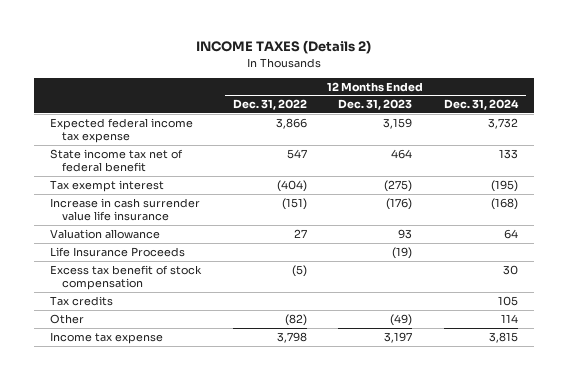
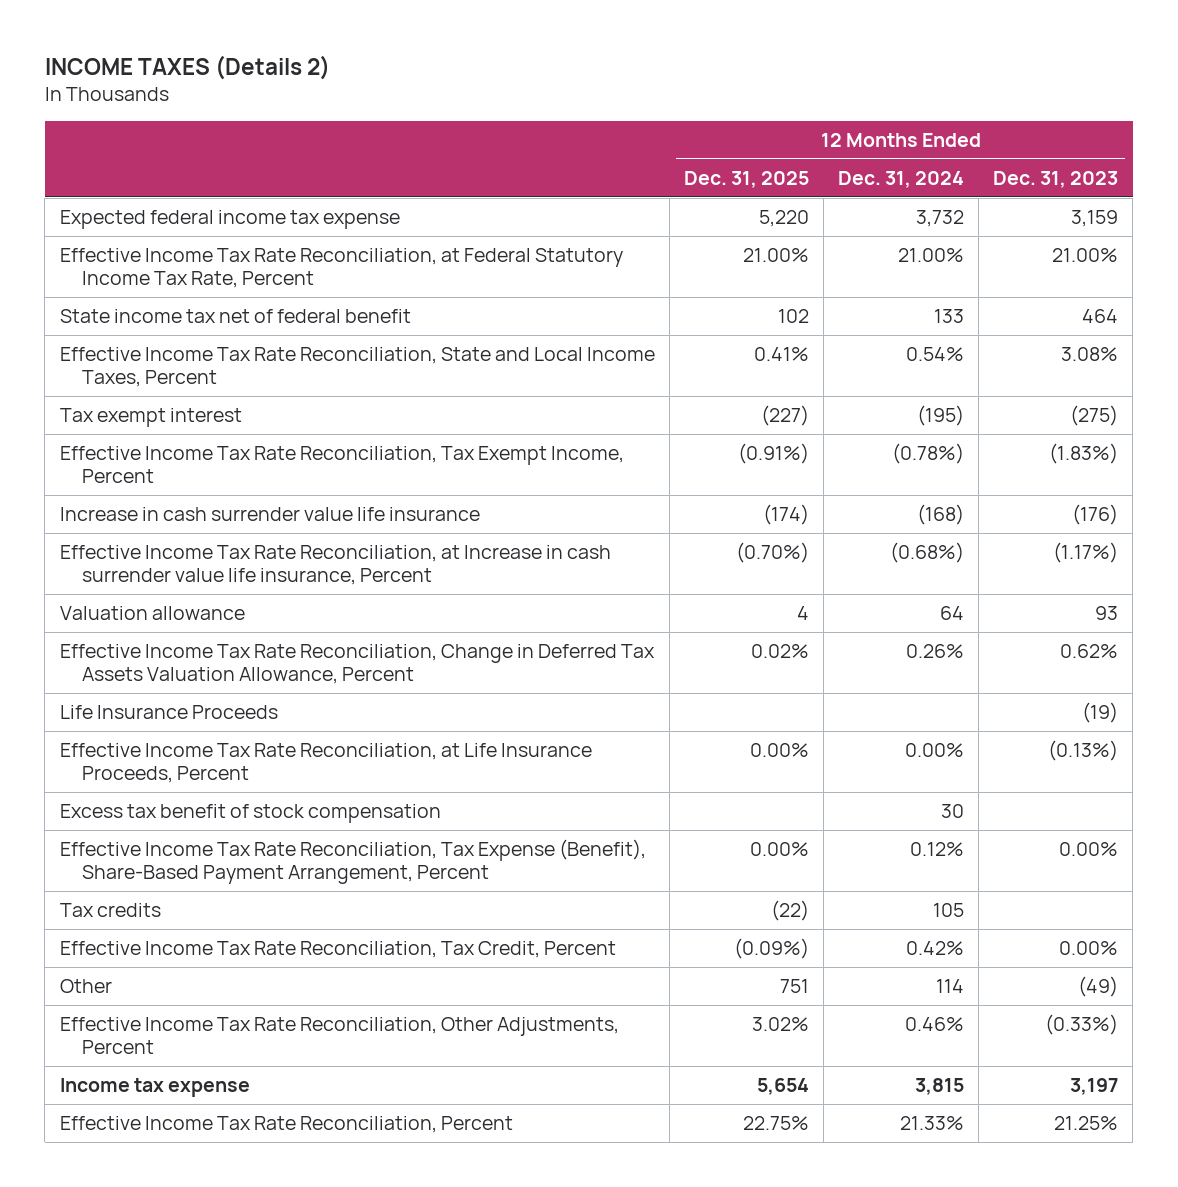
- | 12 Months Ended Dec. 31, 2022 | 12 Months Ended Dec. 31, 2023 | 12 Months Ended Dec. 31, 2024
+ | 12 Months Ended Dec. 31, 2025 | 12 Months Ended Dec. 31, 2024 | 12 Months Ended Dec. 31, 2023
+ Effective Income Tax Rate Reconciliation, at Federal Statutory Income Tax Rate, Percent | 21.00% | 21.00% | 21.00%
+ Effective Income Tax Rate Reconciliation, State and Local Income Taxes, Percent | 0.41% | 0.54% | 3.08%
+ Effective Income Tax Rate Reconciliation, Tax Exempt Income, Percent | (0.91%) | (0.78%) | (1.83%)
+ Effective Income Tax Rate Reconciliation, at Increase in cash surrender value life insurance, Percent | (0.70%) | (0.68%) | (1.17%)
+ Effective Income Tax Rate Reconciliation, Change in Deferred Tax Assets Valuation Allowance, Percent | 0.02% | 0.26% | 0.62%
+ Effective Income Tax Rate Reconciliation, at Life Insurance Proceeds, Percent | 0.00% | 0.00% | (0.13%)
+ Effective Income Tax Rate Reconciliation, Tax Expense (Benefit), Share-Based Payment Arrangement, Percent | 0.00% | 0.12% | 0.00%
+ Effective Income Tax Rate Reconciliation, Tax Credit, Percent | (0.09%) | 0.42% | 0.00%
+ Effective Income Tax Rate Reconciliation, Other Adjustments, Percent | 3.02% | 0.46% | (0.33%)
+ Effective Income Tax Rate Reconciliation, Percent | 22.75% | 21.33% | 21.25%

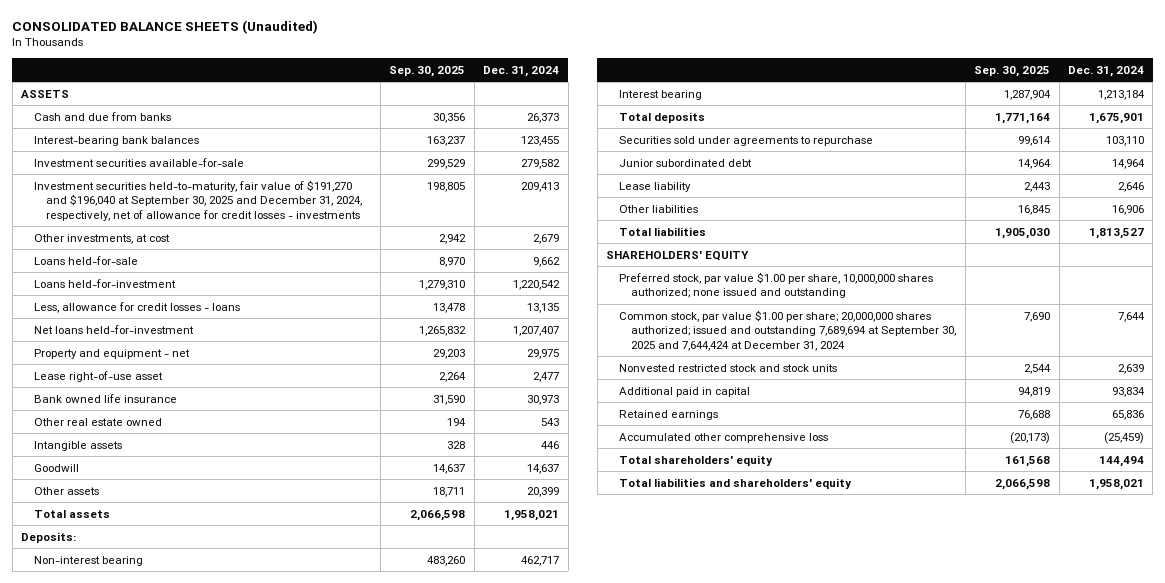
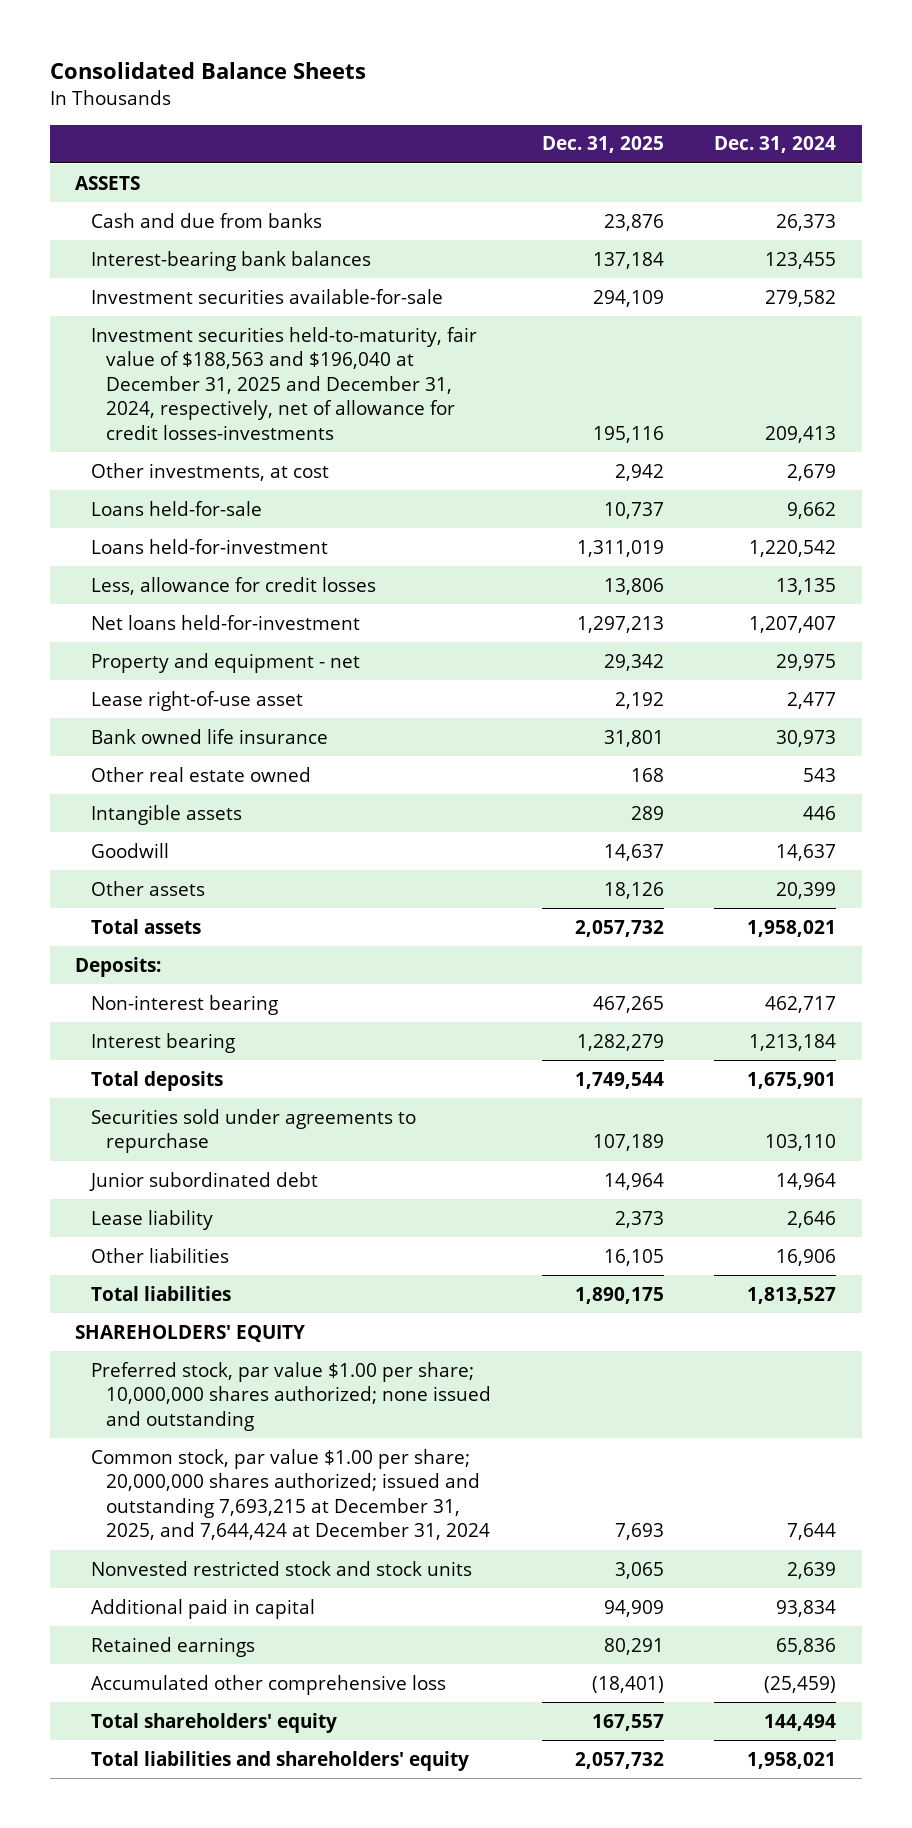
- CONSOLIDATED BALANCE SHEETS (Unaudited)
+ Consolidated Balance Sheets
- | Sep. 30, 2025 | Dec. 31, 2024
+ | Dec. 31, 2025 | Dec. 31, 2024
- Investment securities held-to-maturity, fair value of $191,270 and $196,040 at September 30, 2025 and December 31, 2024, respectively, net of allowance for credit losses - investments | 198,805 | 209,413
+ Investment securities held-to-maturity, fair value of $188,563 and $196,040 at December 31, 2025 and December 31, 2024, respectively, net of allowance for credit losses-investments | 195,116 | 209,413
- Less, allowance for credit losses - loans | 13,478 | 13,135
+ Less, allowance for credit losses | 13,806 | 13,135
- Preferred stock, par value $1.00 per share, 10,000,000 shares authorized; none issued and outstanding
- Common stock, par value $1.00 per share; 20,000,000 shares authorized; issued and outstanding 7,689,694 at September 30, 2025 and 7,644,424 at December 31, 2024 | 7,690 | 7,644
+ Preferred stock, par value $1.00 per share; 10,000,000 shares authorized; none issued and outstanding
+ Common stock, par value $1.00 per share; 20,000,000 shares authorized; issued and outstanding 7,693,215 at December 31, 2025, and 7,644,424 at December 31, 2024 | 7,693 | 7,644

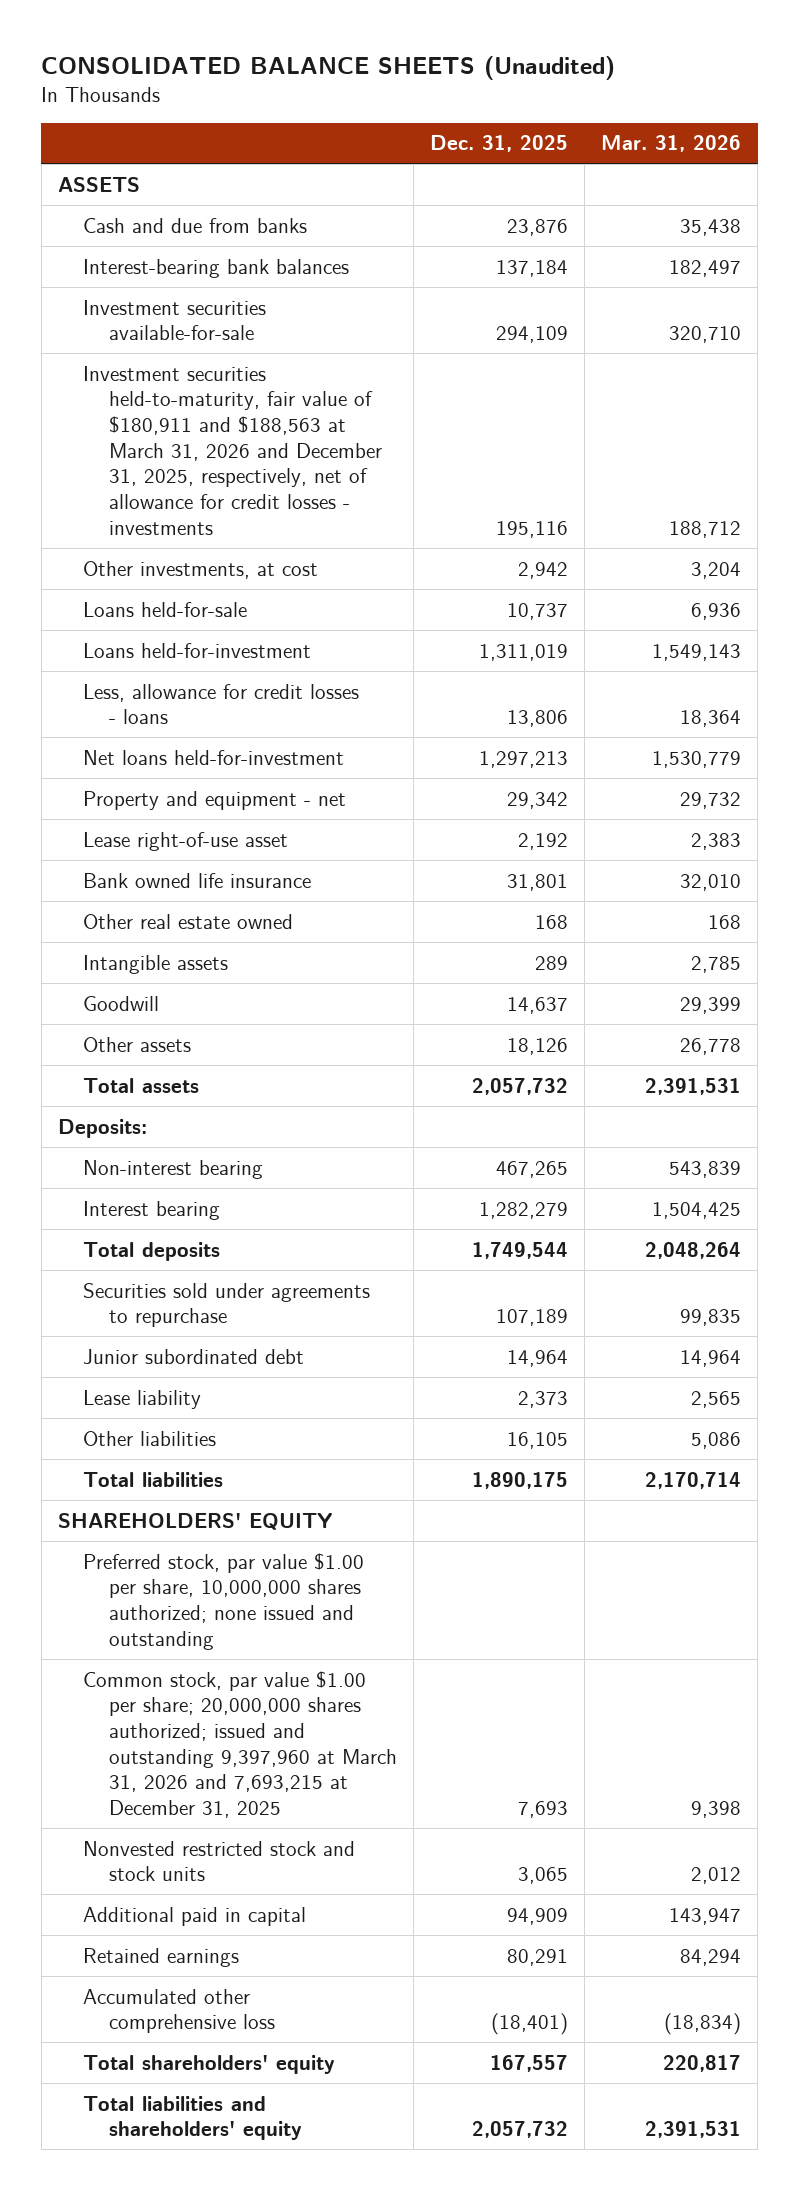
- Consolidated Balance Sheets
+ CONSOLIDATED BALANCE SHEETS (Unaudited)
- | Dec. 31, 2025 | Dec. 31, 2024
+ | Dec. 31, 2025 | Mar. 31, 2026
- Investment securities held-to-maturity, fair value of $188,563 and $196,040 at December 31, 2025 and December 31, 2024, respectively, net of allowance for credit losses-investments | 195,116 | 209,413
+ Investment securities held-to-maturity, fair value of $180,911 and $188,563 at March 31, 2026 and December 31, 2025, respectively, net of allowance for credit losses - investments | 195,116 | 188,712
- Less, allowance for credit losses | 13,806 | 13,135
+ Less, allowance for credit losses - loans | 13,806 | 18,364
- Preferred stock, par value $1.00 per share; 10,000,000 shares authorized; none issued and outstanding
- Common stock, par value $1.00 per share; 20,000,000 shares authorized; issued and outstanding 7,693,215 at December 31, 2025, and 7,644,424 at December 31, 2024 | 7,693 | 7,644
+ Preferred stock, par value $1.00 per share, 10,000,000 shares authorized; none issued and outstanding
+ Common stock, par value $1.00 per share; 20,000,000 shares authorized; issued and outstanding 9,397,960 at March 31, 2026 and 7,693,215 at December 31, 2025 | 7,693 | 9,398

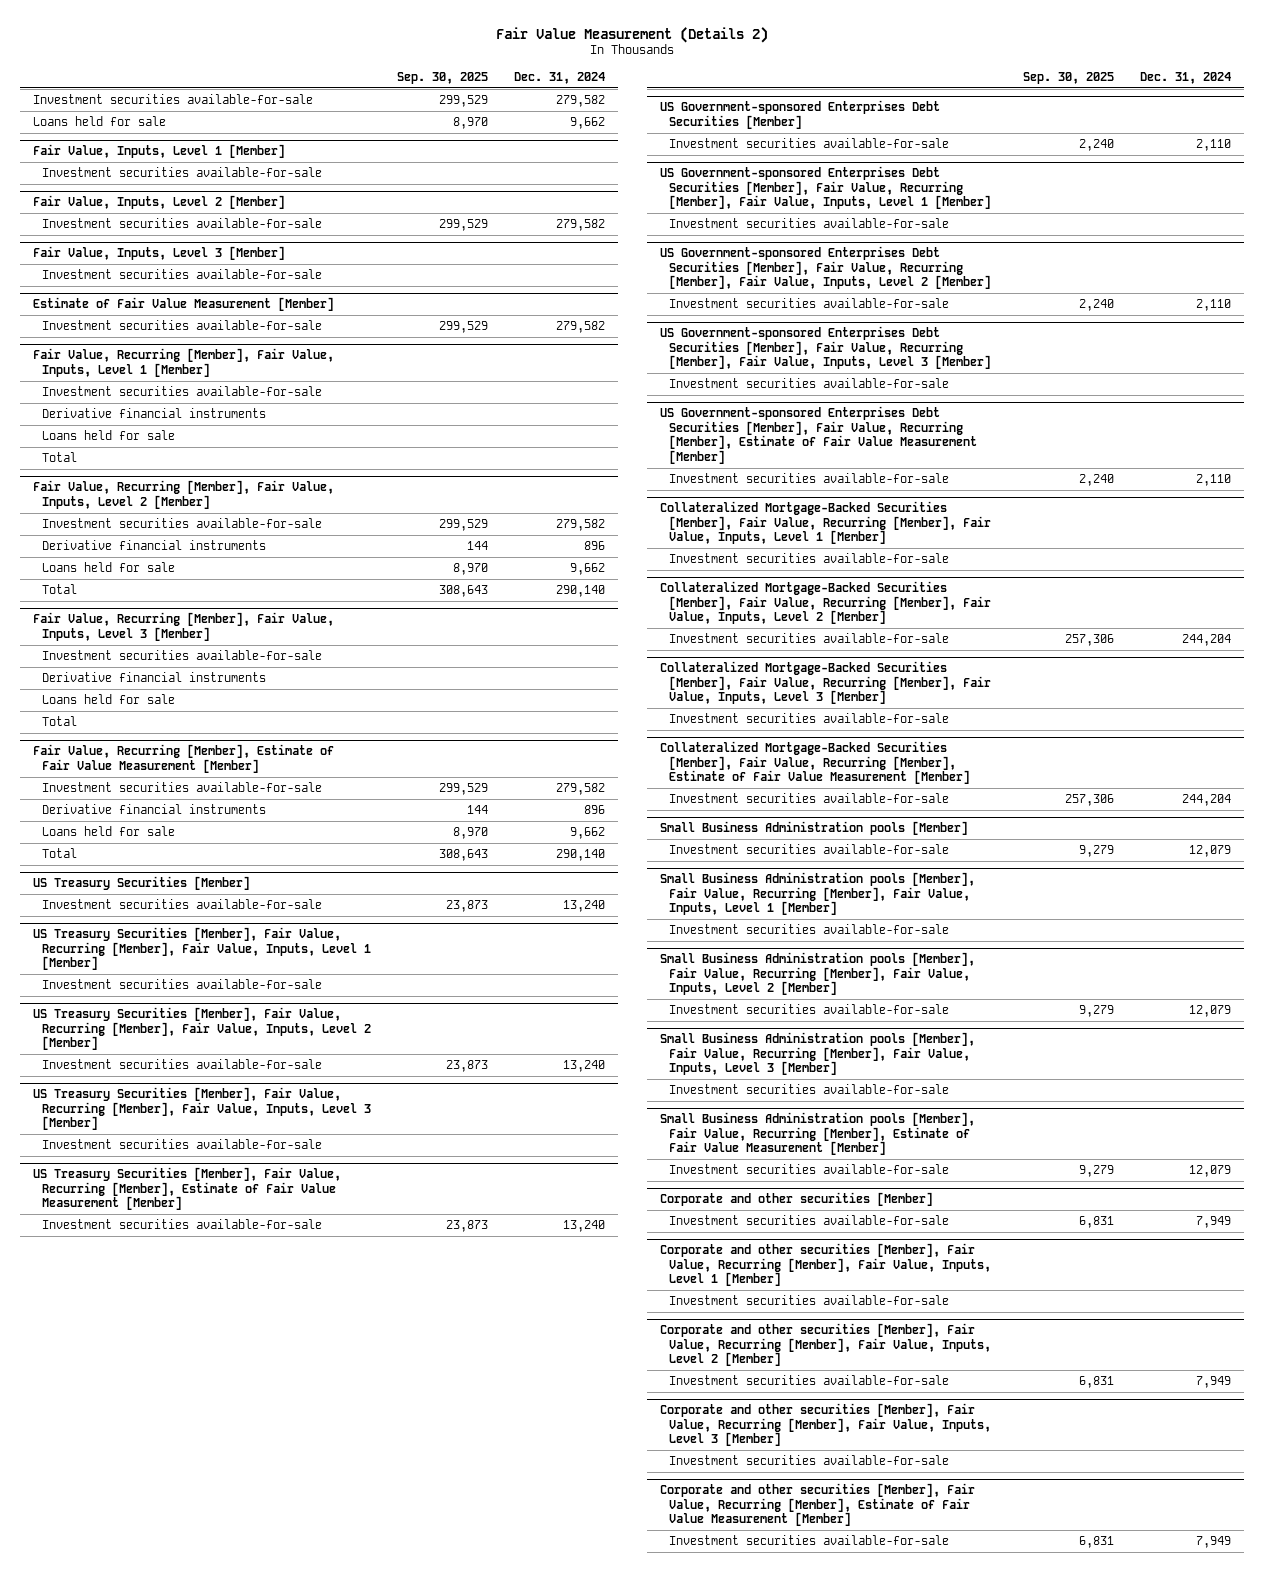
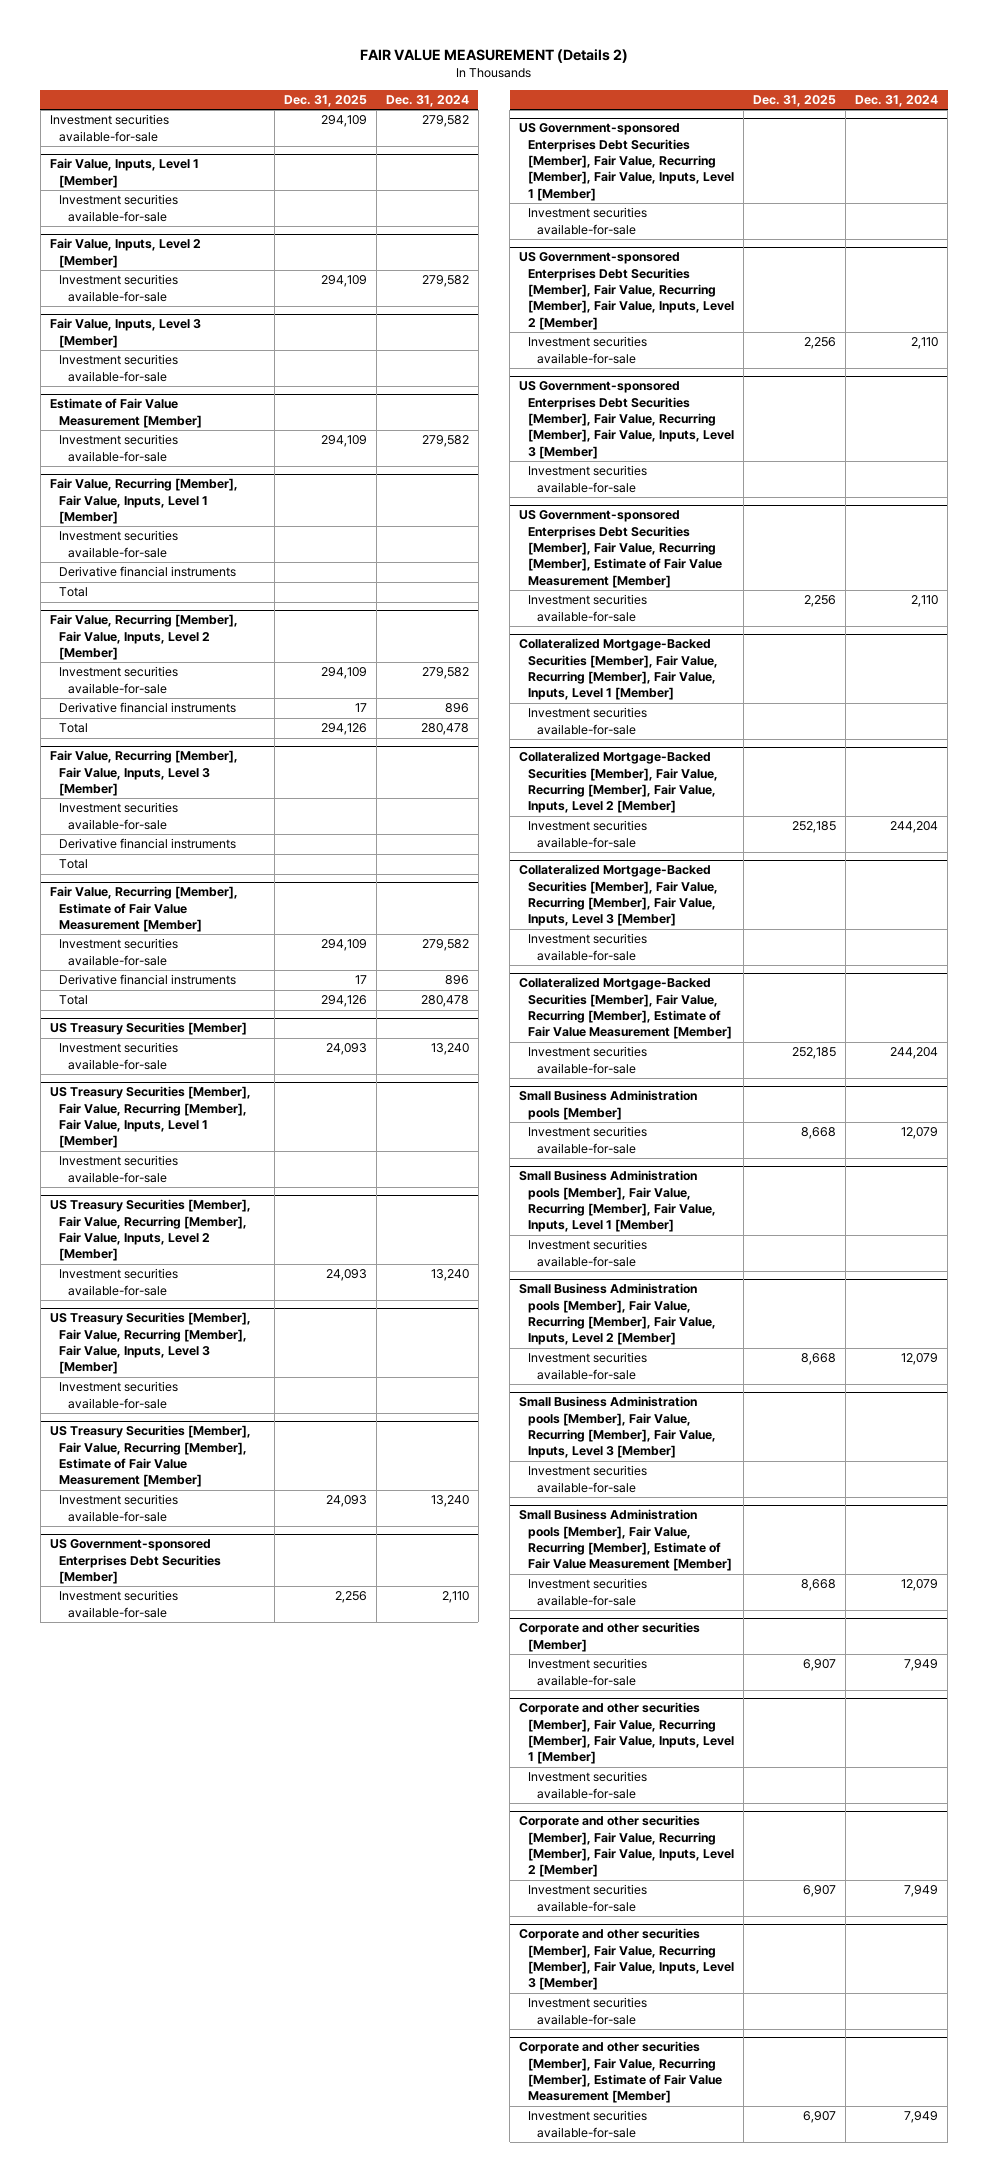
- Fair Value Measurement (Details 2)
+ FAIR VALUE MEASUREMENT (Details 2)
- | Sep. 30, 2025 | Dec. 31, 2024
+ | Dec. 31, 2025 | Dec. 31, 2024
- Loans held for sale | 8,970 | 9,662
@ Fair Value, Recurring [Member], Fair Value, Inputs, Level 1 [Member]
- Loans held for sale
@ Fair Value, Recurring [Member], Fair Value, Inputs, Level 2 [Member]
- Loans held for sale | 8,970 | 9,662
- Total | 308,643 | 290,140
+ Total | 294,126 | 280,478
@ Fair Value, Recurring [Member], Fair Value, Inputs, Level 3 [Member]
- Loans held for sale
@ Fair Value, Recurring [Member], Estimate of Fair Value Measurement [Member]
- Loans held for sale | 8,970 | 9,662
- Total | 308,643 | 290,140
+ Total | 294,126 | 280,478

